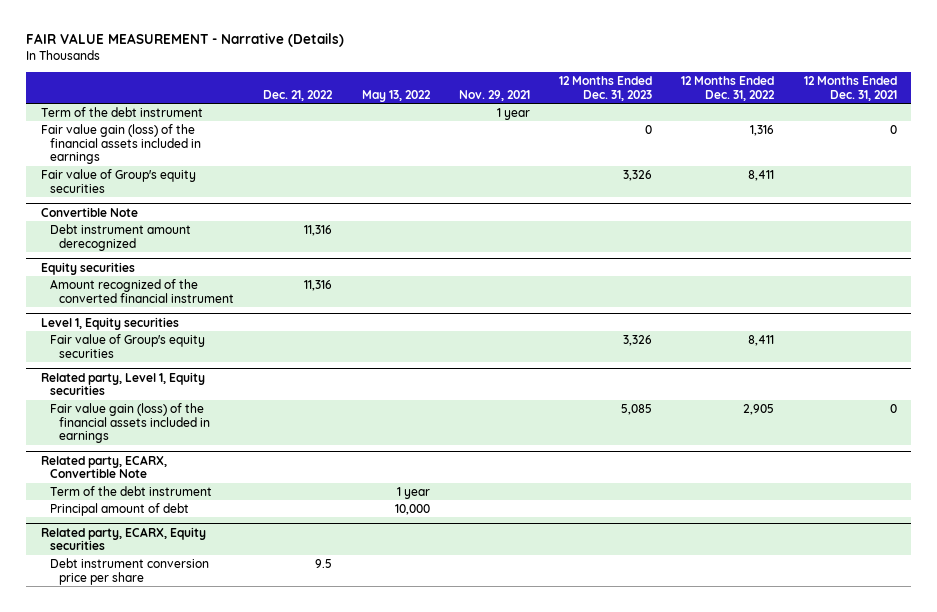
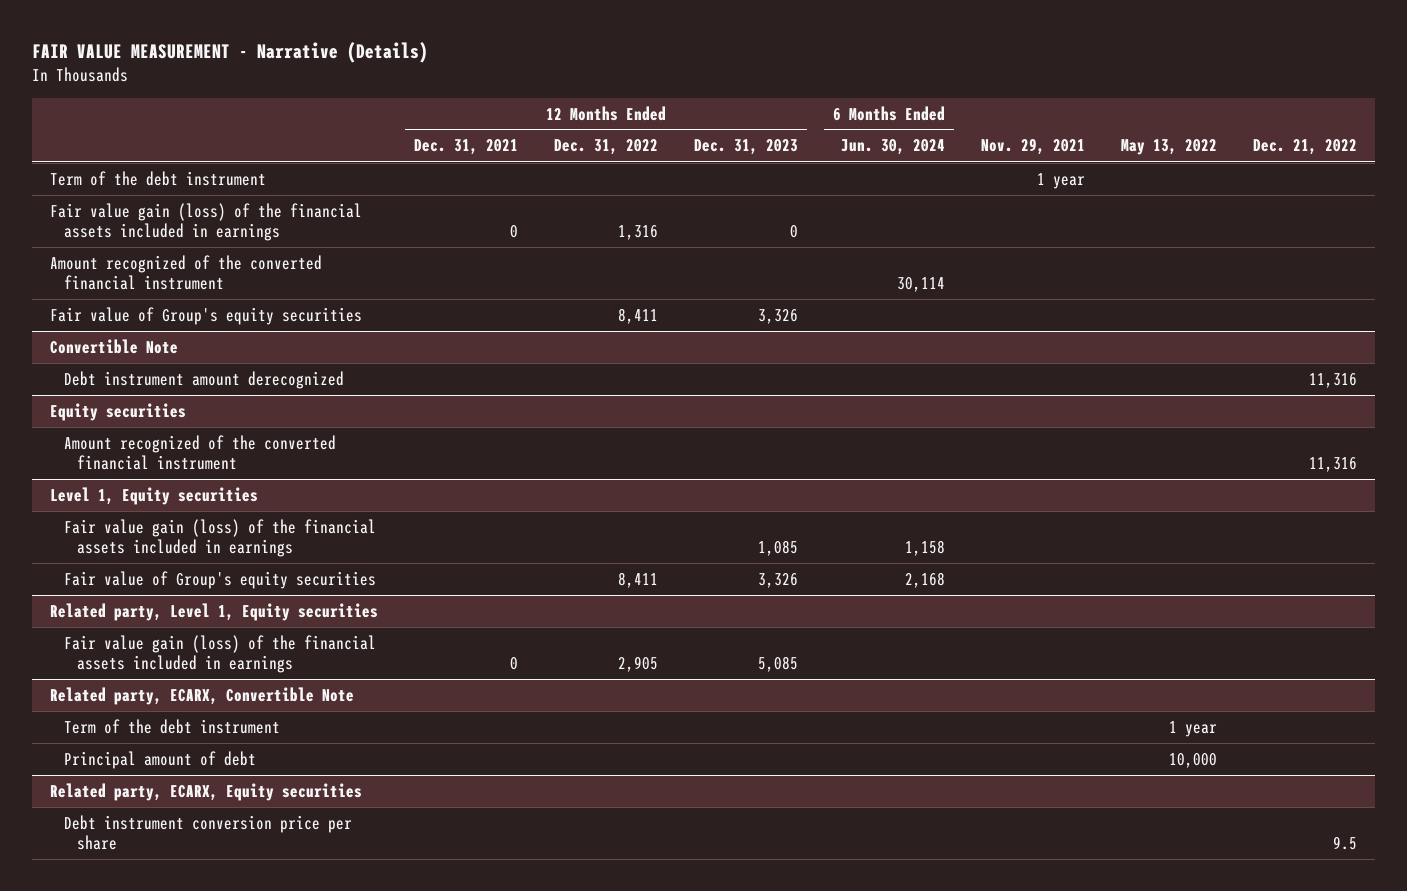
- | Dec. 21, 2022 | May 13, 2022 | Nov. 29, 2021 | 12 Months Ended Dec. 31, 2023 | 12 Months Ended Dec. 31, 2022 | 12 Months Ended Dec. 31, 2021
+ | 12 Months Ended Dec. 31, 2021 | 12 Months Ended Dec. 31, 2022 | 12 Months Ended Dec. 31, 2023 | 6 Months Ended Jun. 30, 2024 | Nov. 29, 2021 | May 13, 2022 | Dec. 21, 2022
+ Amount recognized of the converted financial instrument | | | | 30,114 | | |
@ Level 1, Equity securities
+ Fair value gain (loss) of the financial assets included in earnings | | | 1,085 | 1,158 | | |

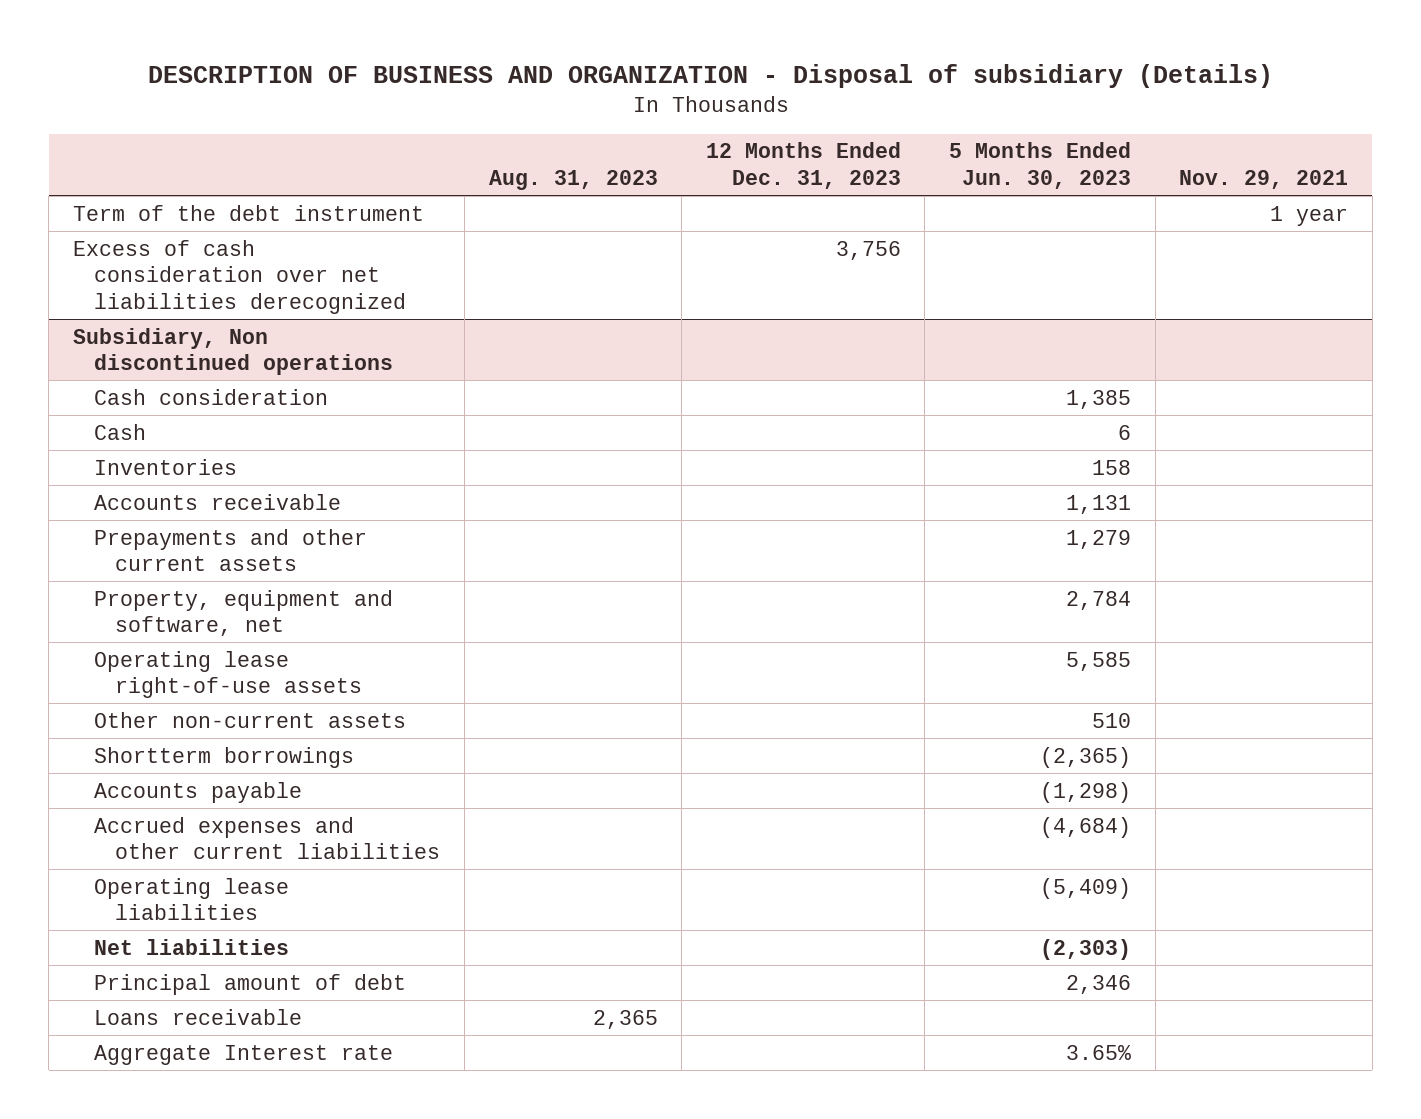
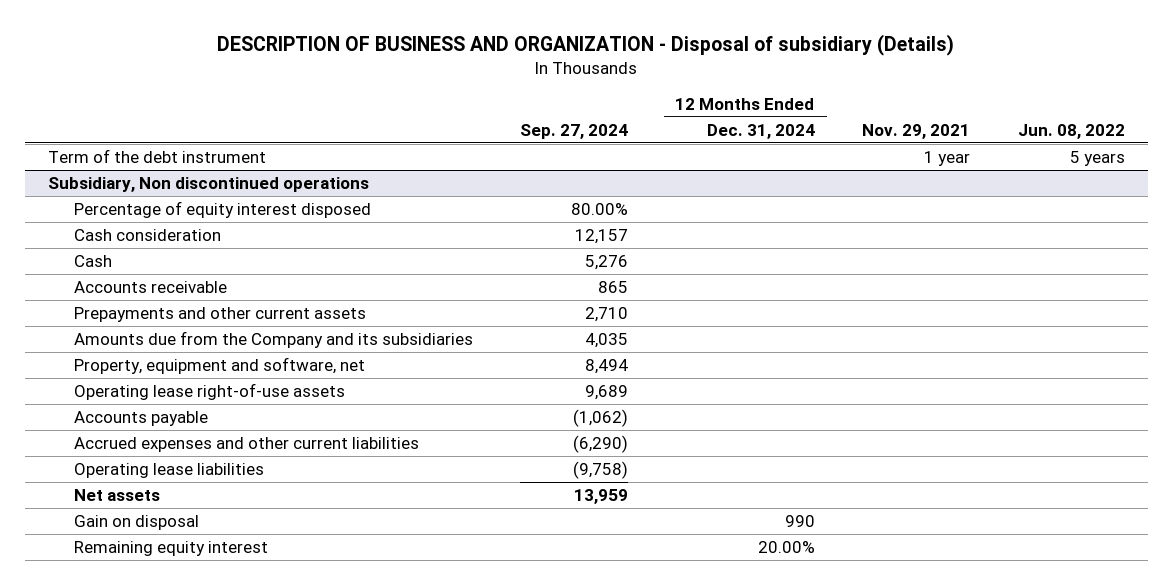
- | Aug. 31, 2023 | 12 Months Ended Dec. 31, 2023 | 5 Months Ended Jun. 30, 2023 | Nov. 29, 2021
+ | Sep. 27, 2024 | 12 Months Ended Dec. 31, 2024 | Nov. 29, 2021 | Jun. 08, 2022
- Excess of cash consideration over net liabilities derecognized | | 3,756 | |
@ Subsidiary, Non discontinued operations
+ Percentage of equity interest disposed | 80.00% | | |
- Inventories | | | 158 |
+ Amounts due from the Company and its subsidiaries | 4,035 | | |
- Other non-current assets | | | 510 |
- Shortterm borrowings | | | (2,365) |
- Net liabilities | | | (2,303) |
- Principal amount of debt | | | 2,346 |
- Loans receivable | 2,365 | | |
- Aggregate Interest rate | | | 3.65% |
+ Net assets | 13,959 | | |
+ Gain on disposal | | 990 | |
+ Remaining equity interest | | 20.00% | |

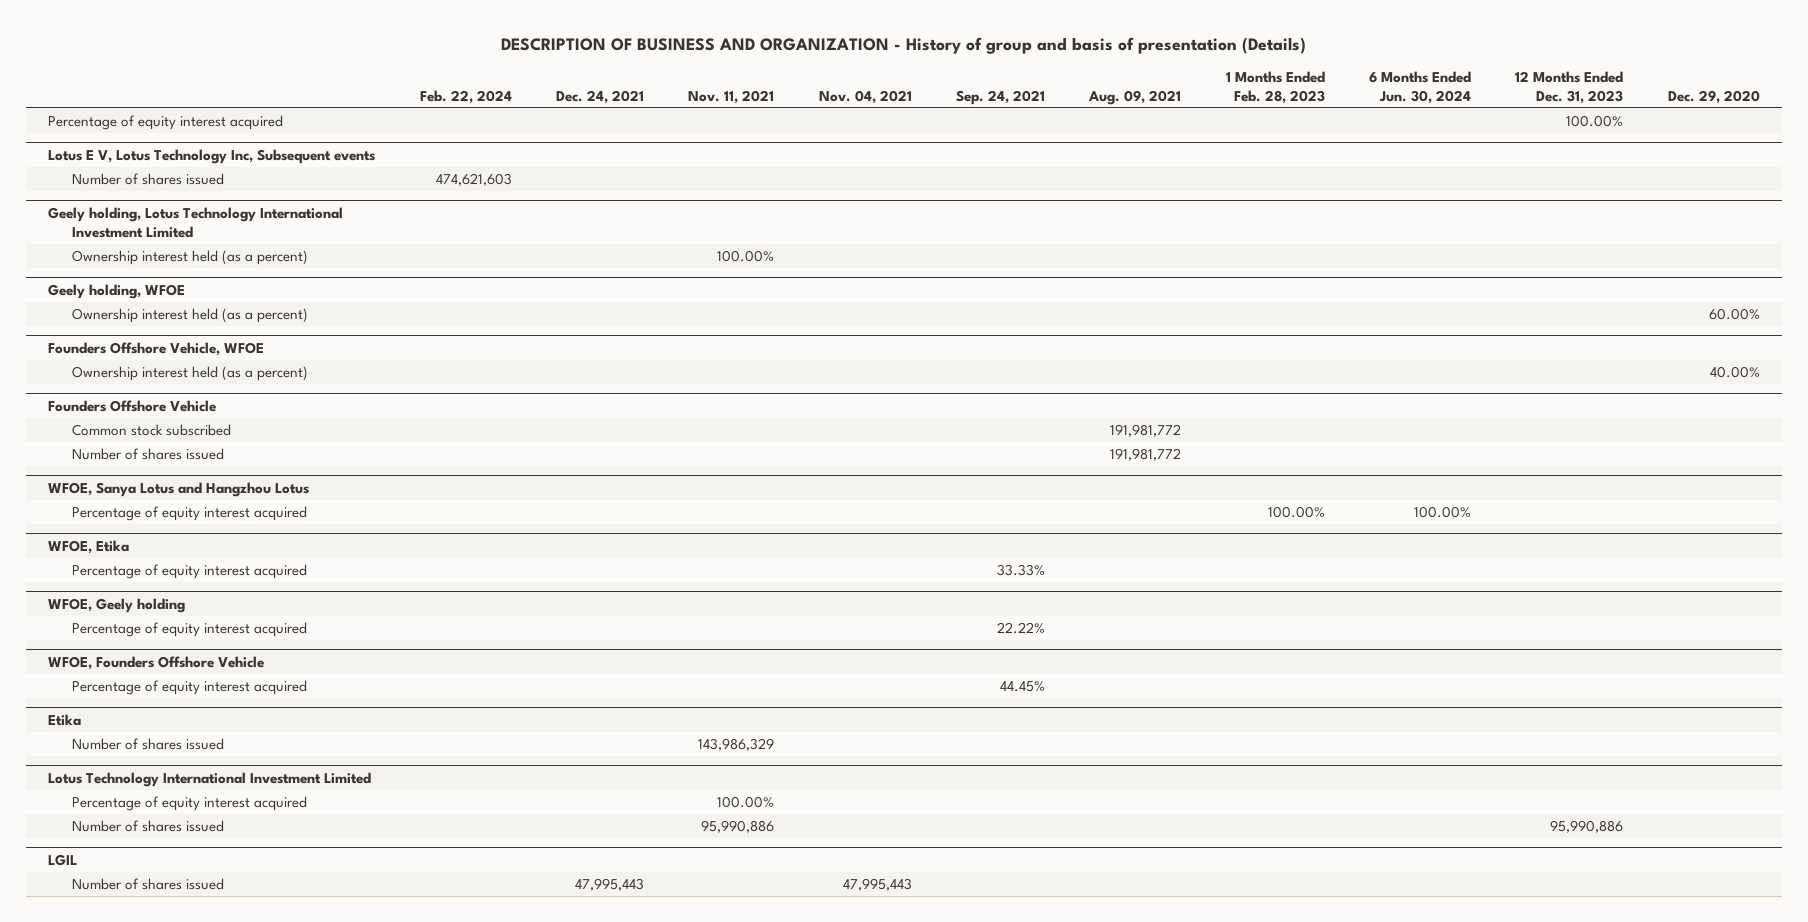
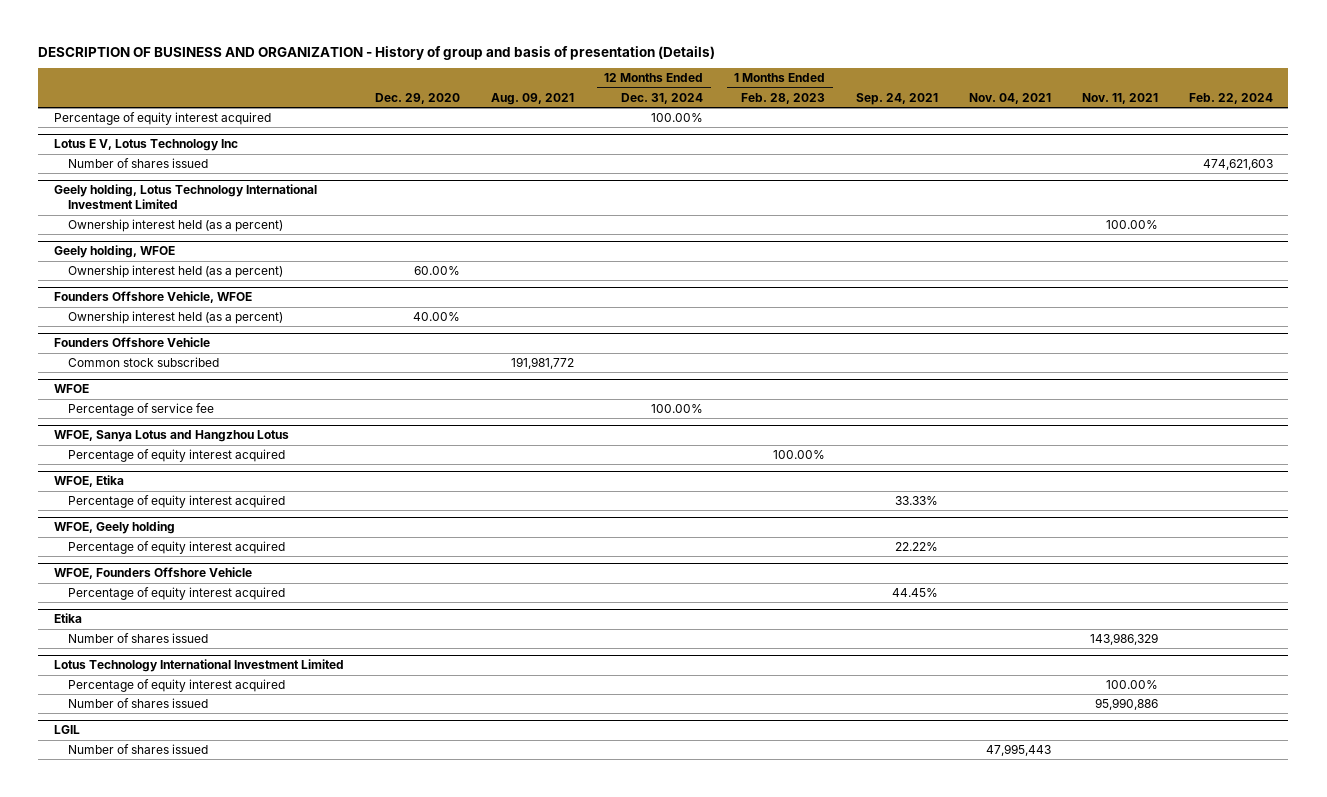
- | Feb. 22, 2024 | Dec. 24, 2021 | Nov. 11, 2021 | Nov. 04, 2021 | Sep. 24, 2021 | Aug. 09, 2021 | 1 Months Ended Feb. 28, 2023 | 6 Months Ended Jun. 30, 2024 | 12 Months Ended Dec. 31, 2023 | Dec. 29, 2020
+ | Dec. 29, 2020 | Aug. 09, 2021 | 12 Months Ended Dec. 31, 2024 | 1 Months Ended Feb. 28, 2023 | Sep. 24, 2021 | Nov. 04, 2021 | Nov. 11, 2021 | Feb. 22, 2024
- Lotus E V, Lotus Technology Inc, Subsequent events
+ Lotus E V, Lotus Technology Inc
@ Founders Offshore Vehicle
- Number of shares issued | | | | | | 191,981,772 | | | |
+ WFOE
+ Percentage of service fee | | | 100.00% | | | | |

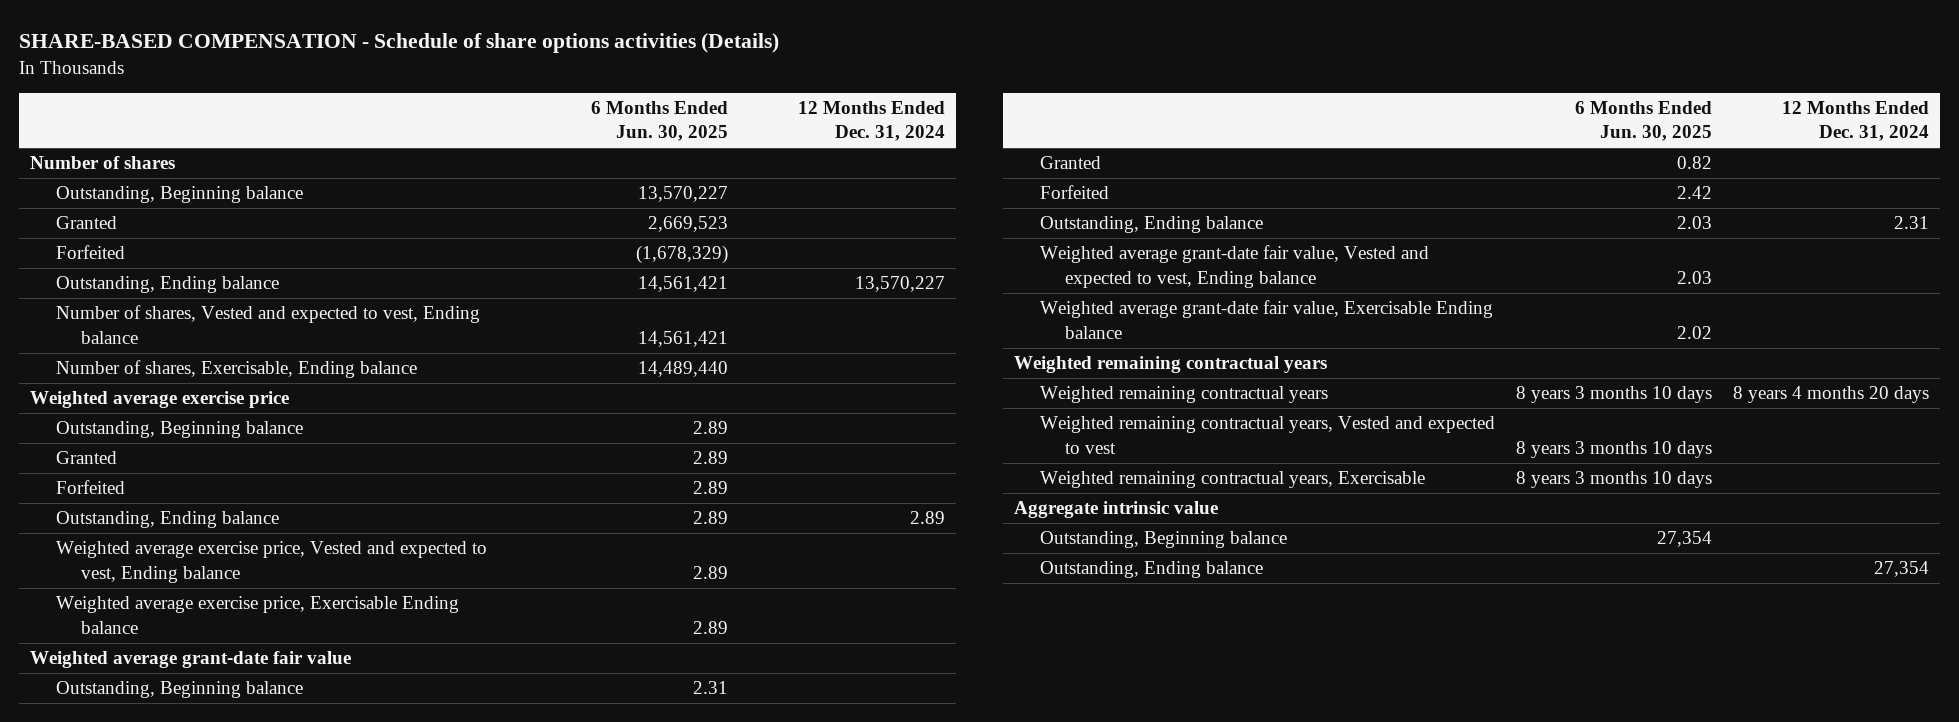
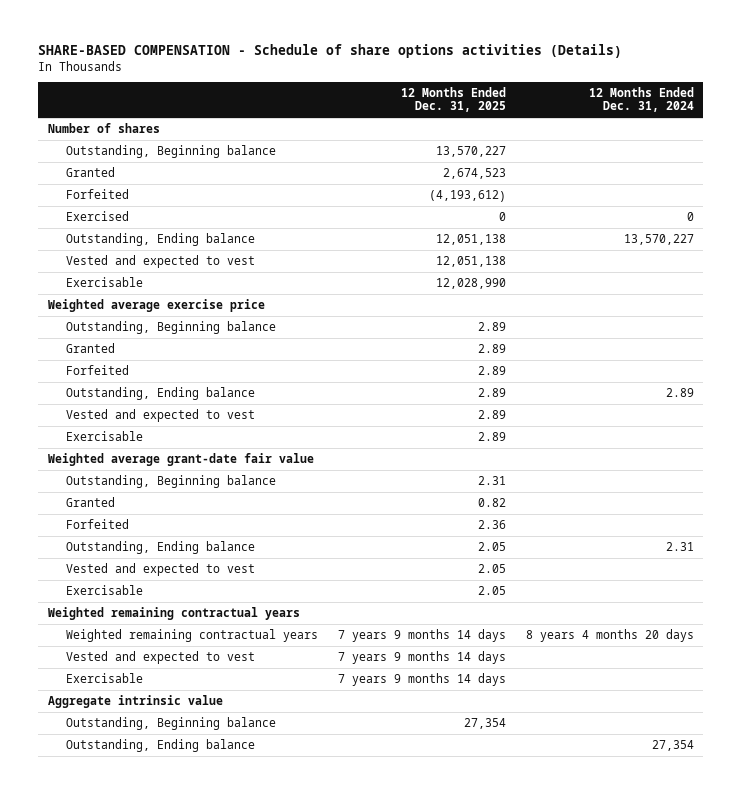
- | 6 Months Ended Jun. 30, 2025 | 12 Months Ended Dec. 31, 2024
+ | 12 Months Ended Dec. 31, 2025 | 12 Months Ended Dec. 31, 2024
+ Exercised | 0 | 0
- Number of shares, Vested and expected to vest, Ending balance | 14,561,421 |
- Number of shares, Exercisable, Ending balance | 14,489,440 |
+ Vested and expected to vest | 12,051,138 |
+ Exercisable | 12,028,990 |
- Weighted average exercise price, Vested and expected to vest, Ending balance | 2.89 |
- Weighted average exercise price, Exercisable Ending balance | 2.89 |
+ Vested and expected to vest | 2.89 |
+ Exercisable | 2.89 |
- Weighted average grant-date fair value, Vested and expected to vest, Ending balance | 2.03 |
- Weighted average grant-date fair value, Exercisable Ending balance | 2.02 |
+ Vested and expected to vest | 2.05 |
+ Exercisable | 2.05 |
- Weighted remaining contractual years, Vested and expected to vest | 8 years 3 months 10 days |
- Weighted remaining contractual years, Exercisable | 8 years 3 months 10 days |
+ Vested and expected to vest | 7 years 9 months 14 days |
+ Exercisable | 7 years 9 months 14 days |

